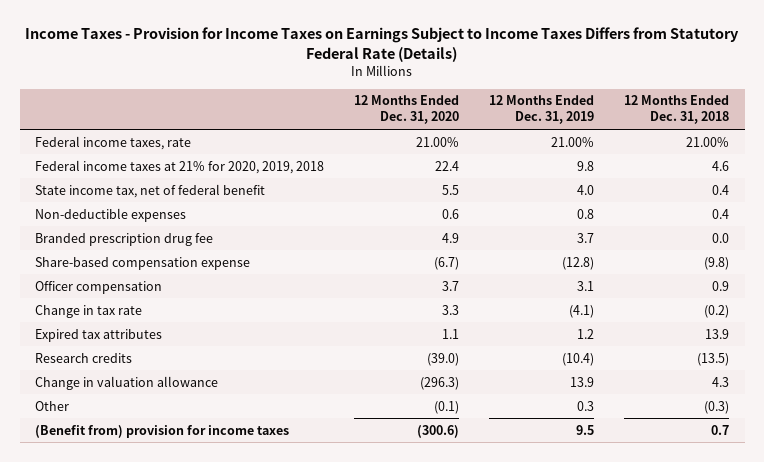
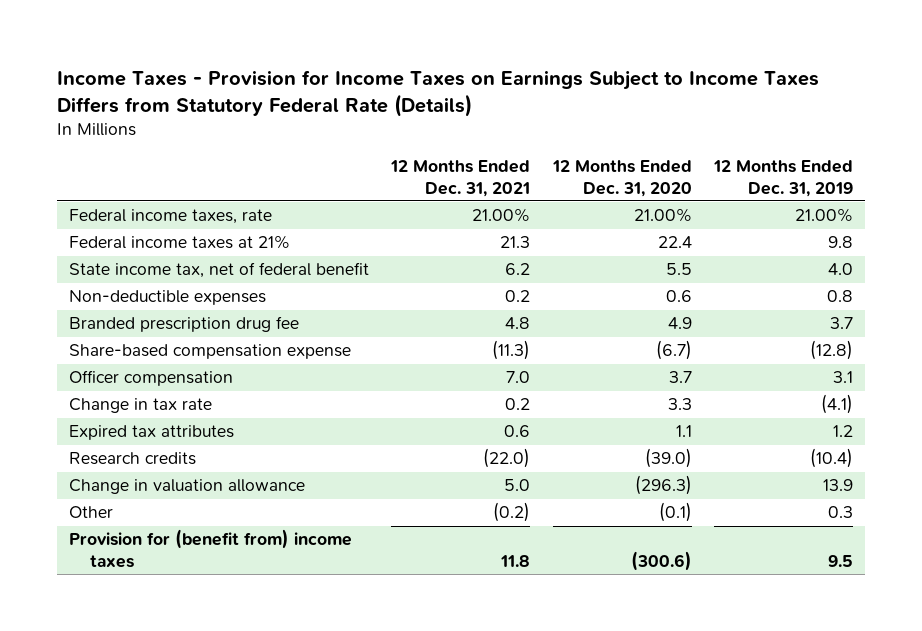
- | 12 Months Ended Dec. 31, 2020 | 12 Months Ended Dec. 31, 2019 | 12 Months Ended Dec. 31, 2018
+ | 12 Months Ended Dec. 31, 2021 | 12 Months Ended Dec. 31, 2020 | 12 Months Ended Dec. 31, 2019
- Federal income taxes at 21% for 2020, 2019, 2018 | 22.4 | 9.8 | 4.6
+ Federal income taxes at 21% | 21.3 | 22.4 | 9.8
- (Benefit from) provision for income taxes | (300.6) | 9.5 | 0.7
+ Provision for (benefit from) income taxes | 11.8 | (300.6) | 9.5

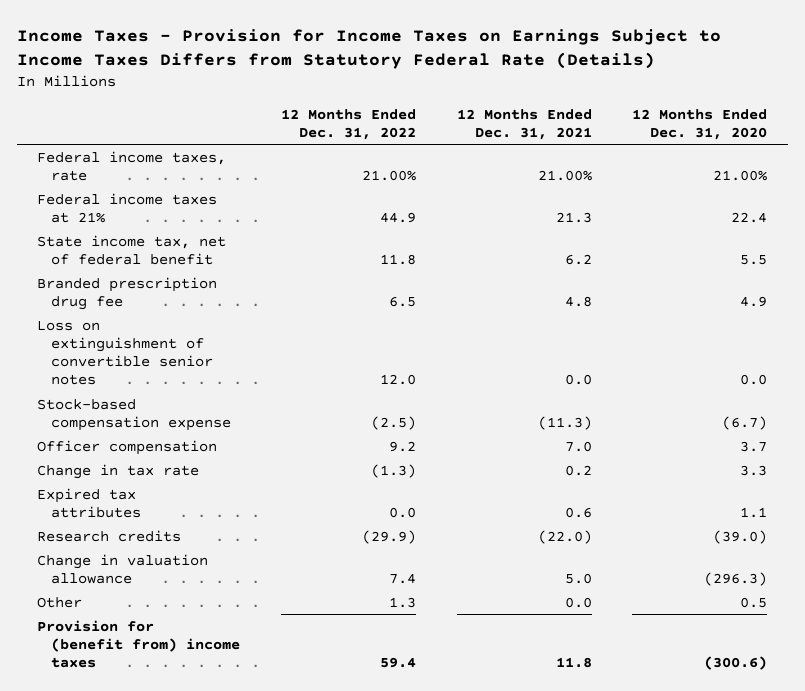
- | 12 Months Ended Dec. 31, 2021 | 12 Months Ended Dec. 31, 2020 | 12 Months Ended Dec. 31, 2019
+ | 12 Months Ended Dec. 31, 2022 | 12 Months Ended Dec. 31, 2021 | 12 Months Ended Dec. 31, 2020
- Non-deductible expenses | 0.2 | 0.6 | 0.8
- Share-based compensation expense | (11.3) | (6.7) | (12.8)
+ Loss on extinguishment of convertible senior notes | 12.0 | 0.0 | 0.0
+ Stock-based compensation expense | (2.5) | (11.3) | (6.7)
- Other | (0.2) | (0.1) | 0.3
+ Other | 1.3 | 0.0 | 0.5

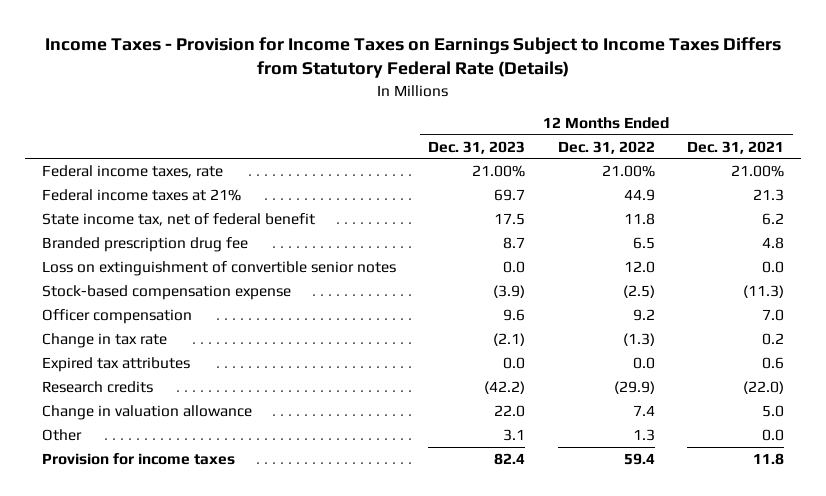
- | 12 Months Ended Dec. 31, 2022 | 12 Months Ended Dec. 31, 2021 | 12 Months Ended Dec. 31, 2020
+ | 12 Months Ended Dec. 31, 2023 | 12 Months Ended Dec. 31, 2022 | 12 Months Ended Dec. 31, 2021
- Provision for (benefit from) income taxes | 59.4 | 11.8 | (300.6)
+ Provision for income taxes | 82.4 | 59.4 | 11.8

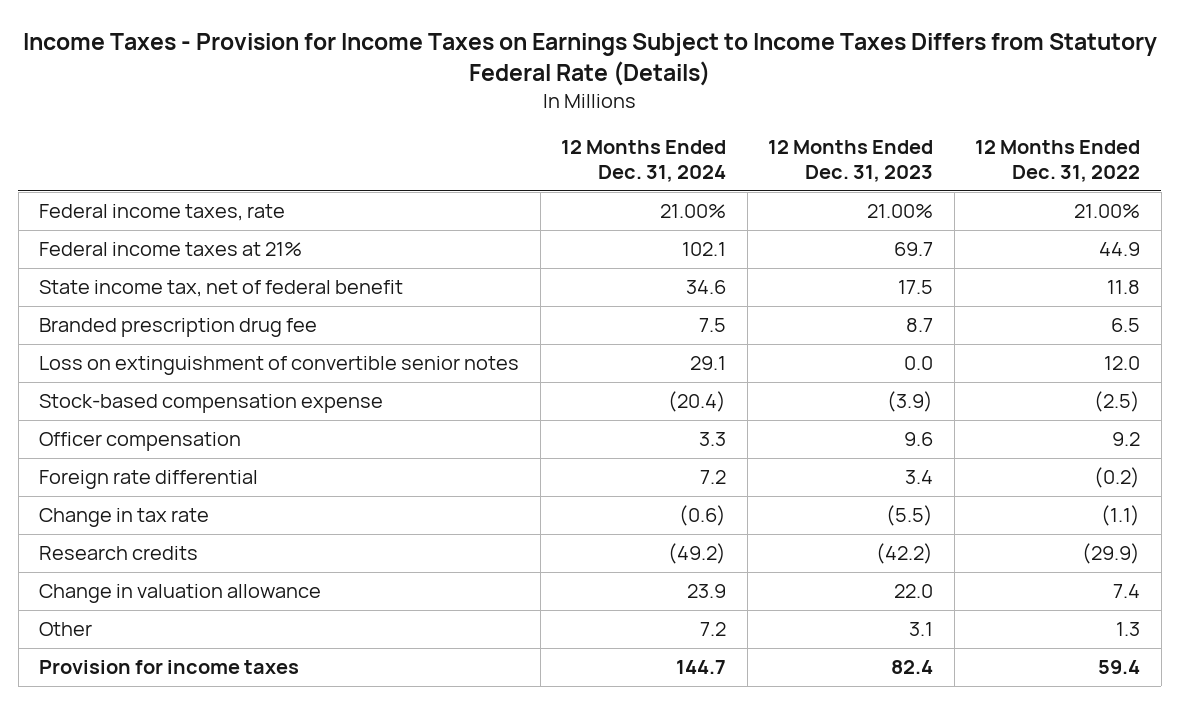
- | 12 Months Ended Dec. 31, 2023 | 12 Months Ended Dec. 31, 2022 | 12 Months Ended Dec. 31, 2021
+ | 12 Months Ended Dec. 31, 2024 | 12 Months Ended Dec. 31, 2023 | 12 Months Ended Dec. 31, 2022
- Change in tax rate | (2.1) | (1.3) | 0.2
- Expired tax attributes | 0.0 | 0.0 | 0.6
+ Foreign rate differential | 7.2 | 3.4 | (0.2)
+ Change in tax rate | (0.6) | (5.5) | (1.1)

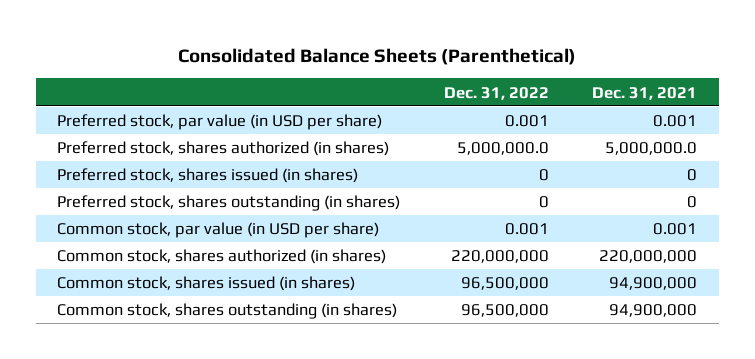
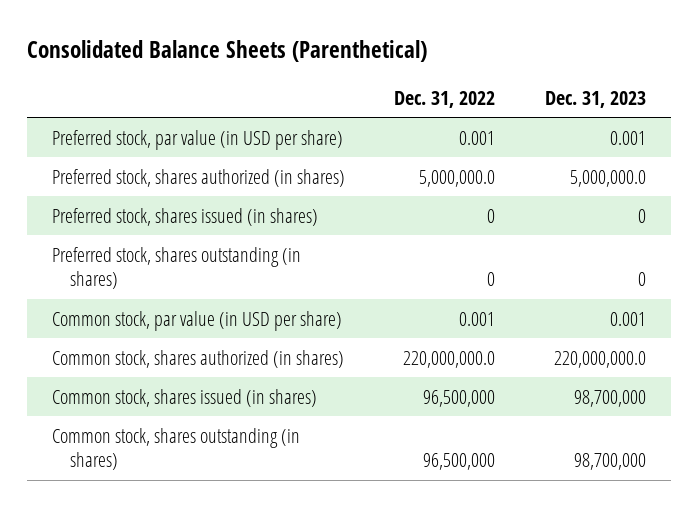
- | Dec. 31, 2022 | Dec. 31, 2021
+ | Dec. 31, 2022 | Dec. 31, 2023
- Common stock, shares authorized (in shares) | 220,000,000 | 220,000,000
+ Common stock, shares authorized (in shares) | 220,000,000.0 | 220,000,000.0

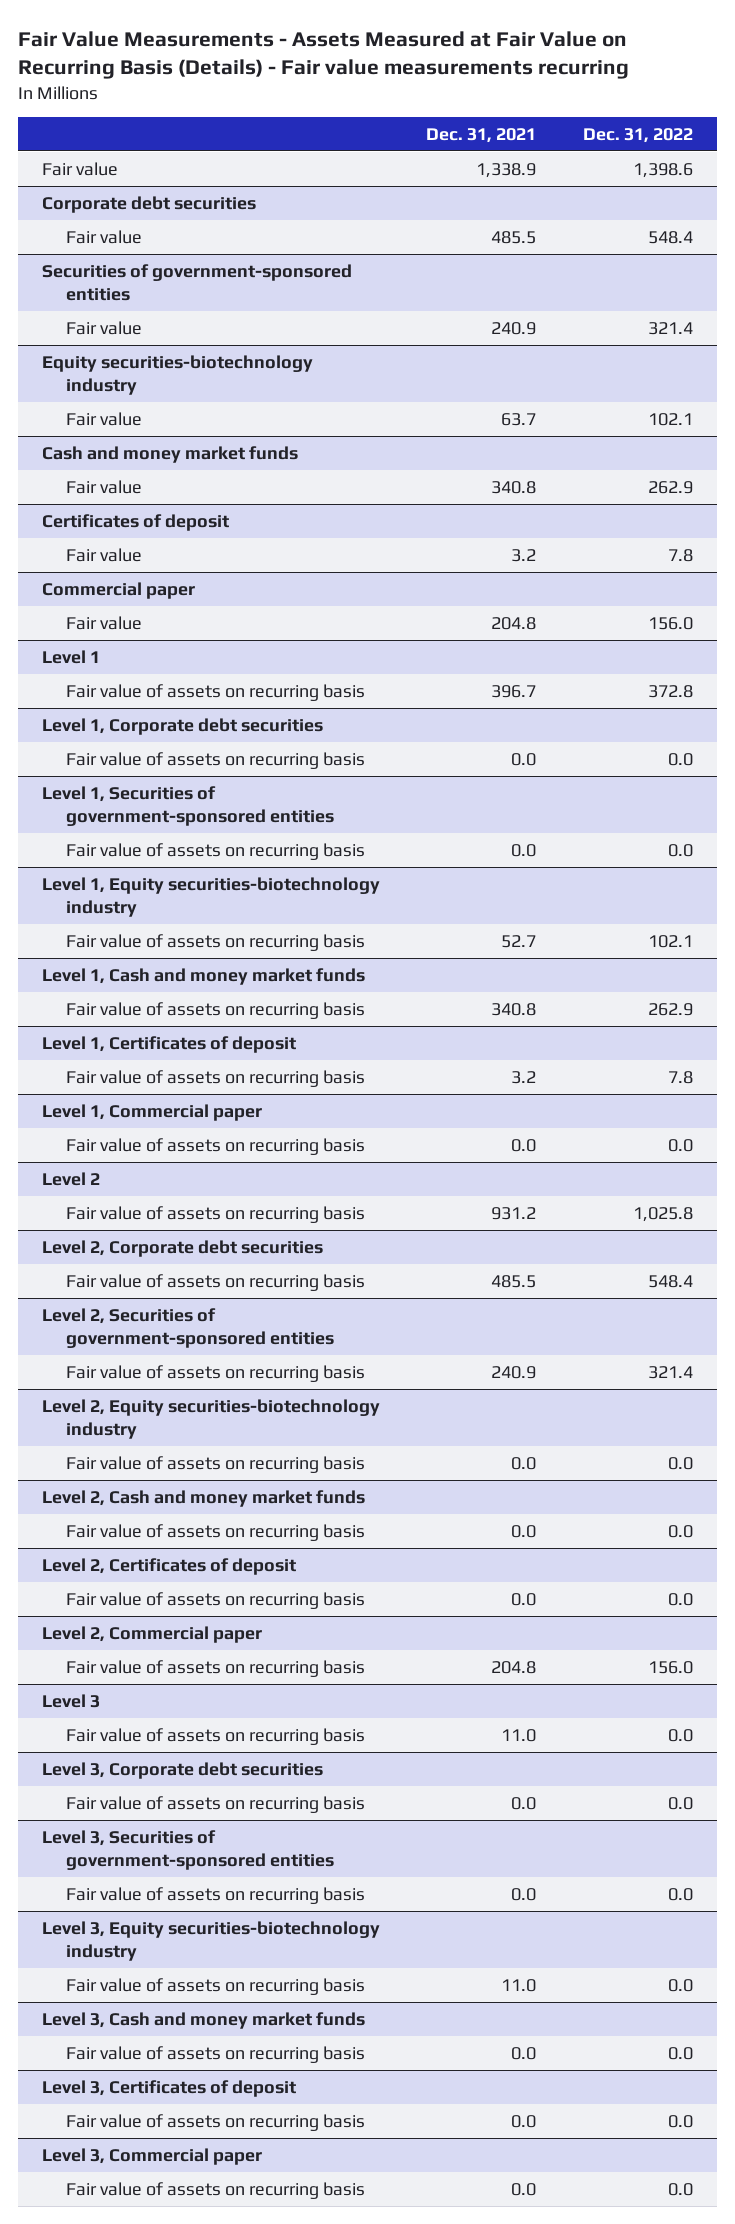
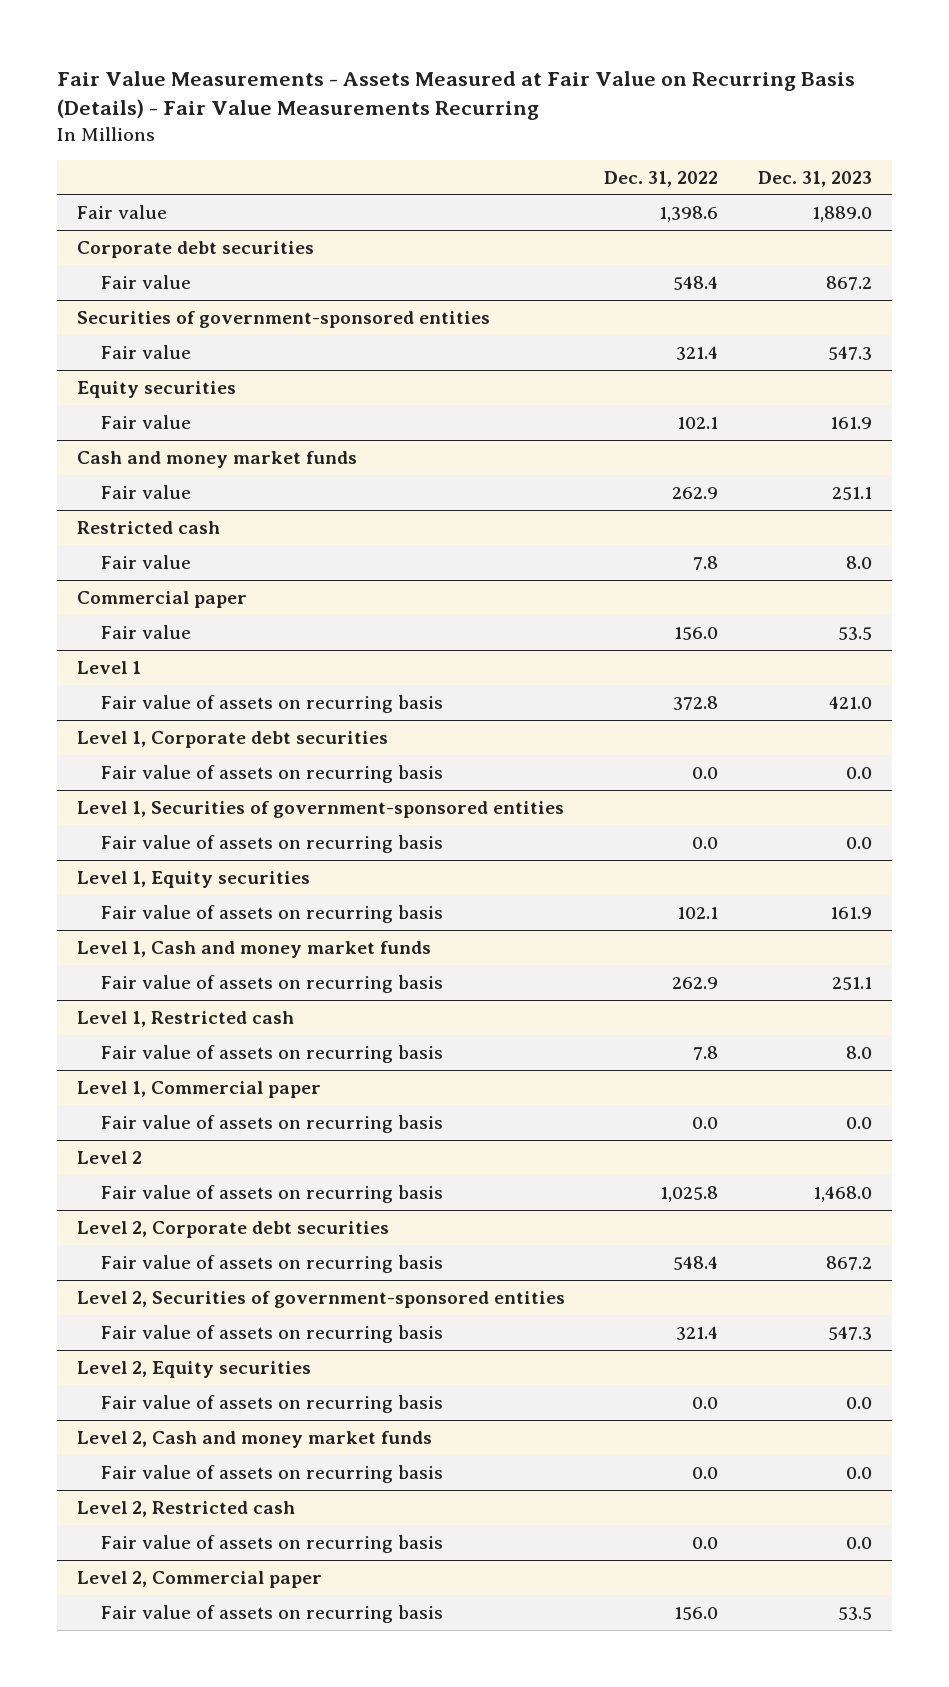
- Fair Value Measurements - Assets Measured at Fair Value on Recurring Basis (Details) - Fair value measurements recurring
+ Fair Value Measurements - Assets Measured at Fair Value on Recurring Basis (Details) - Fair Value Measurements Recurring
- | Dec. 31, 2021 | Dec. 31, 2022
+ | Dec. 31, 2022 | Dec. 31, 2023
- Equity securities-biotechnology industry
+ Equity securities
- Certificates of deposit
+ Restricted cash
- Level 1, Equity securities-biotechnology industry
+ Level 1, Equity securities
- Level 1, Certificates of deposit
+ Level 1, Restricted cash
- Level 2, Equity securities-biotechnology industry
+ Level 2, Equity securities
- Level 2, Certificates of deposit
+ Level 2, Restricted cash
- Level 3
- Fair value of assets on recurring basis | 11.0 | 0.0
- Level 3, Corporate debt securities
- Fair value of assets on recurring basis | 0.0 | 0.0
- Level 3, Securities of government-sponsored entities
- Fair value of assets on recurring basis | 0.0 | 0.0
- Level 3, Equity securities-biotechnology industry
- Fair value of assets on recurring basis | 11.0 | 0.0
- Level 3, Cash and money market funds
- Fair value of assets on recurring basis | 0.0 | 0.0
- Level 3, Certificates of deposit
- Fair value of assets on recurring basis | 0.0 | 0.0
- Level 3, Commercial paper
- Fair value of assets on recurring basis | 0.0 | 0.0

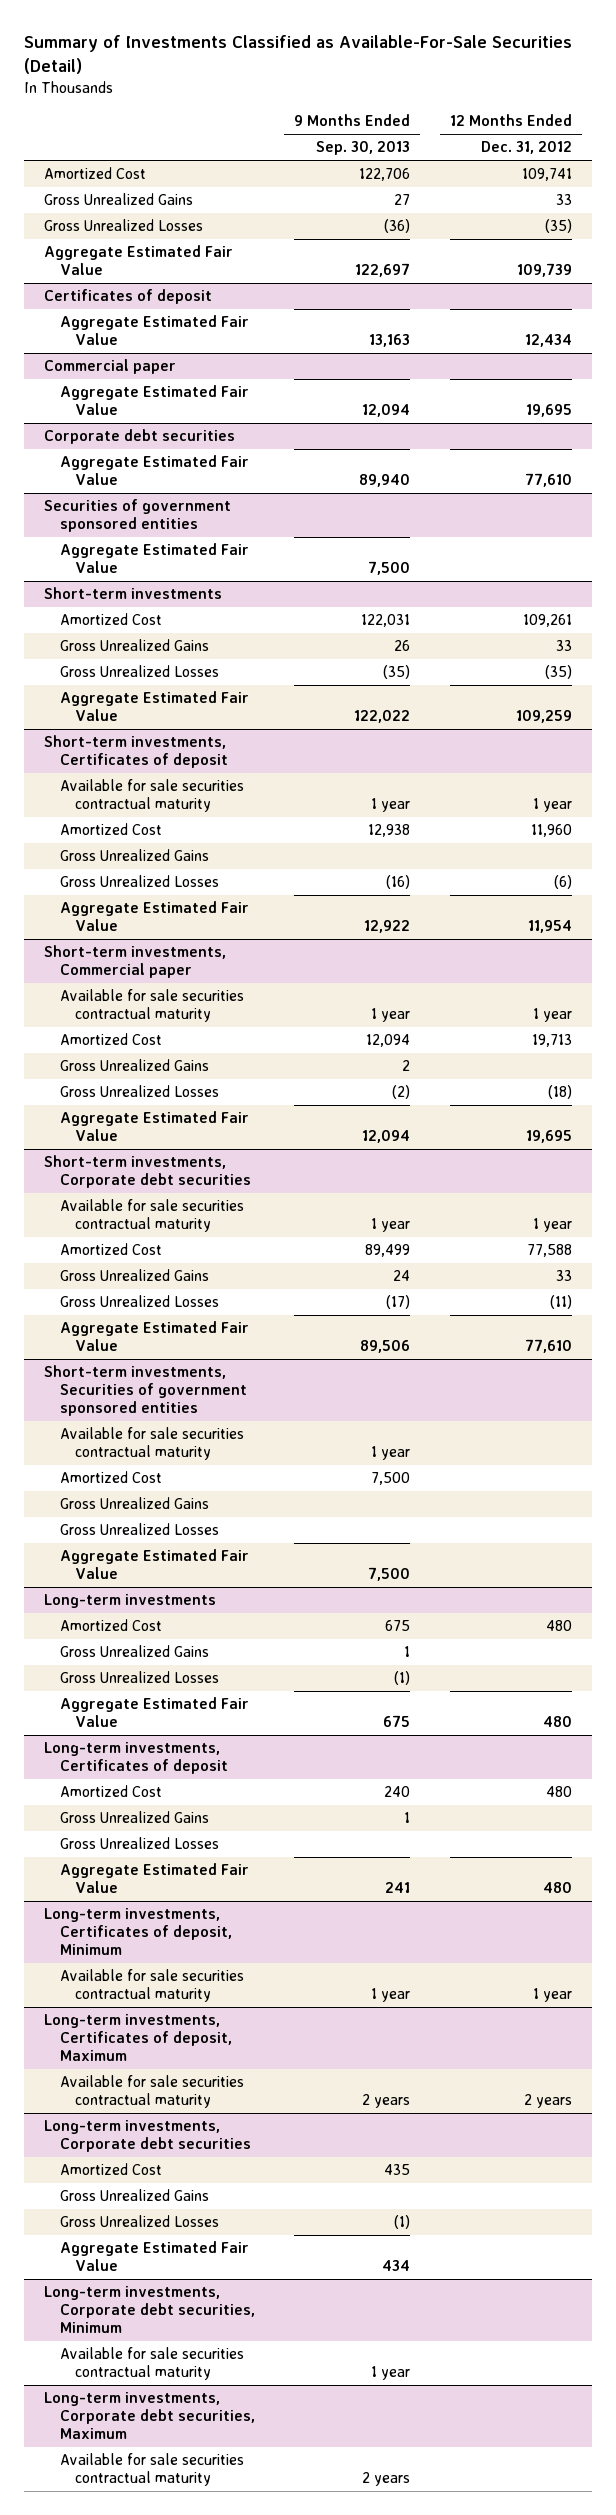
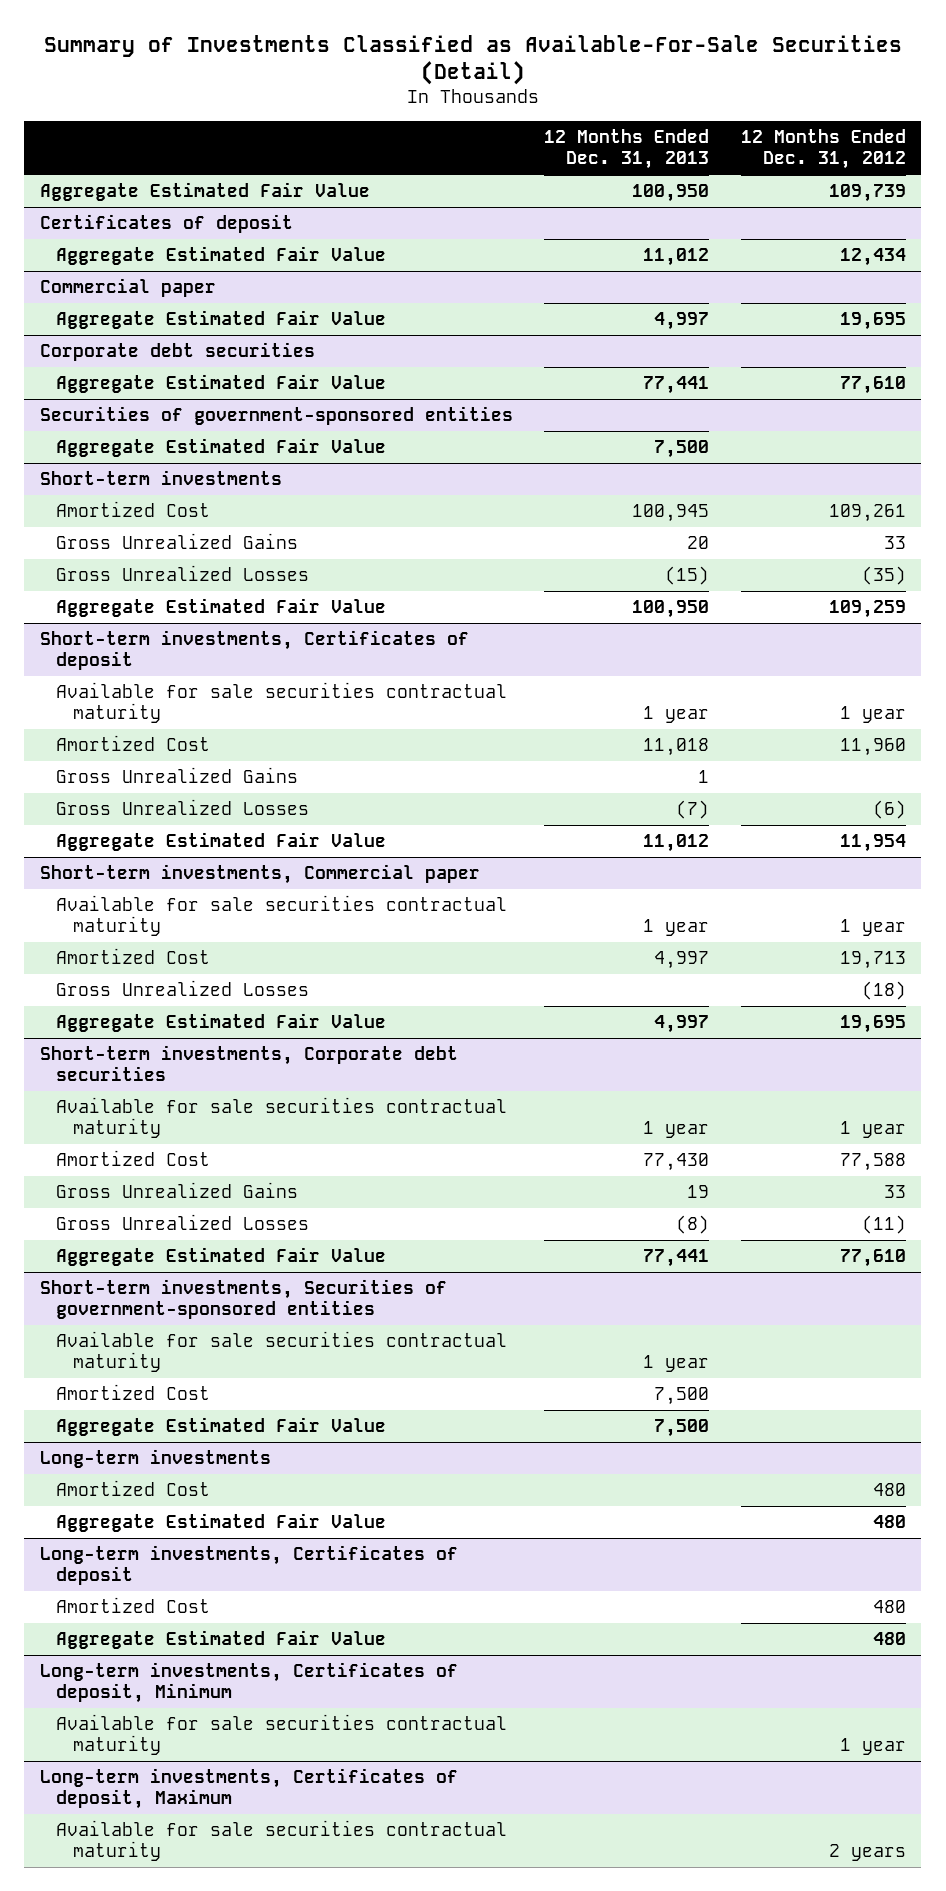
- | 9 Months Ended Sep. 30, 2013 | 12 Months Ended Dec. 31, 2012
+ | 12 Months Ended Dec. 31, 2013 | 12 Months Ended Dec. 31, 2012
- Amortized Cost | 122,706 | 109,741
- Gross Unrealized Gains | 27 | 33
- Gross Unrealized Losses | (36) | (35)
- Securities of government sponsored entities
+ Securities of government-sponsored entities
@ Short-term investments, Commercial paper
- Gross Unrealized Gains | 2 |
- Short-term investments, Securities of government sponsored entities
+ Short-term investments, Securities of government-sponsored entities
- Gross Unrealized Gains
- Gross Unrealized Losses
@ Long-term investments
- Gross Unrealized Gains | 1 |
- Gross Unrealized Losses | (1) |
@ Long-term investments, Certificates of deposit
- Gross Unrealized Gains | 1 |
- Gross Unrealized Losses
- Long-term investments, Corporate debt securities
- Amortized Cost | 435 |
- Gross Unrealized Gains
- Gross Unrealized Losses | (1) |
- Aggregate Estimated Fair Value | 434 |
- Long-term investments, Corporate debt securities, Minimum
- Available for sale securities contractual maturity | 1 year |
- Long-term investments, Corporate debt securities, Maximum
- Available for sale securities contractual maturity | 2 years |

